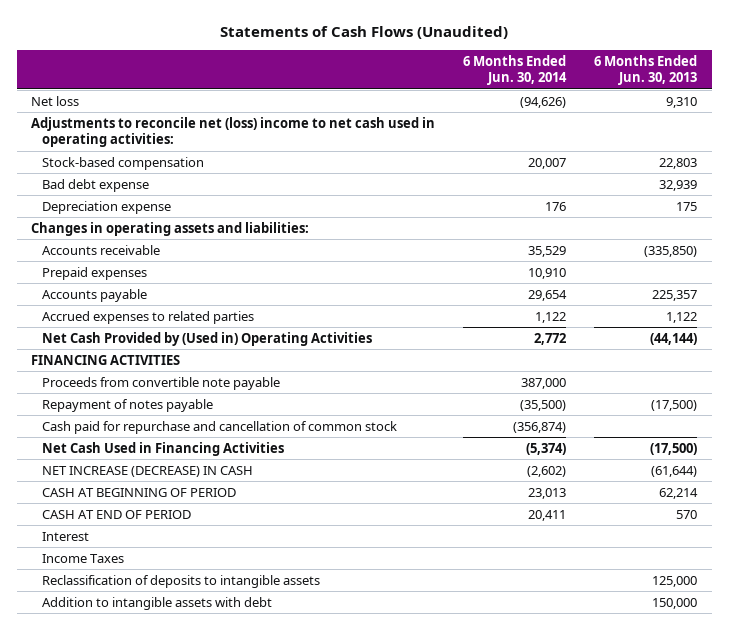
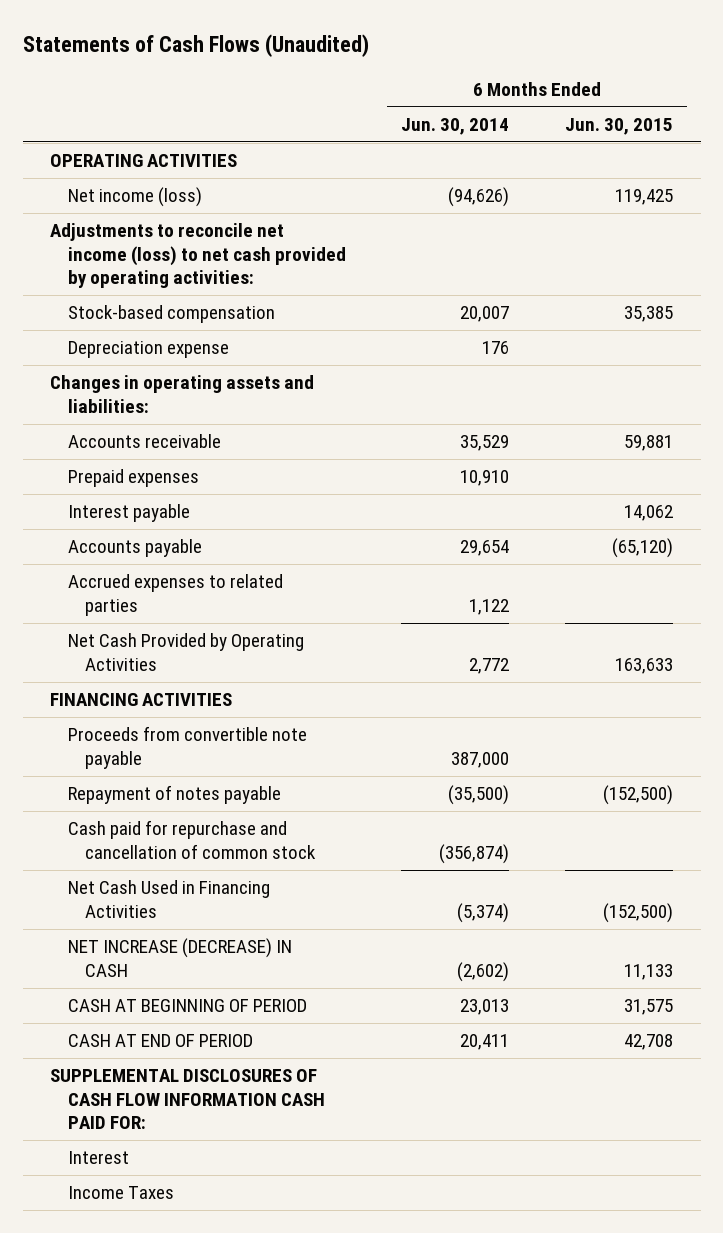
- | 6 Months Ended Jun. 30, 2014 | 6 Months Ended Jun. 30, 2013
+ | 6 Months Ended Jun. 30, 2014 | 6 Months Ended Jun. 30, 2015
- Net loss | (94,626) | 9,310
- Adjustments to reconcile net (loss) income to net cash used in operating activities:
+ OPERATING ACTIVITIES
+ Net income (loss) | (94,626) | 119,425
+ Adjustments to reconcile net income (loss) to net cash provided by operating activities:
- Bad debt expense | | 32,939
+ Interest payable | | 14,062
- Net Cash Provided by (Used in) Operating Activities | 2,772 | (44,144)
+ Net Cash Provided by Operating Activities | 2,772 | 163,633
+ SUPPLEMENTAL DISCLOSURES OF CASH FLOW INFORMATION CASH PAID FOR:
- Reclassification of deposits to intangible assets | | 125,000
- Addition to intangible assets with debt | | 150,000

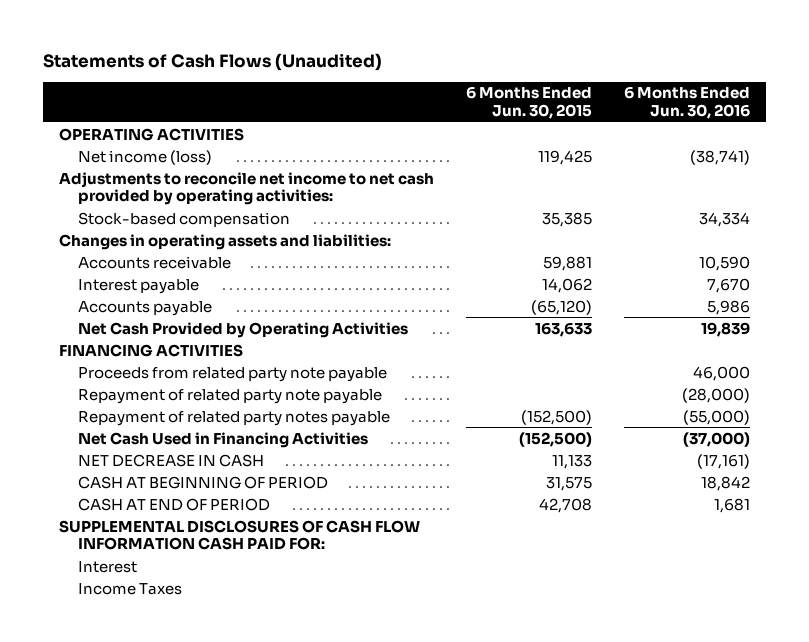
- | 6 Months Ended Jun. 30, 2014 | 6 Months Ended Jun. 30, 2015
+ | 6 Months Ended Jun. 30, 2015 | 6 Months Ended Jun. 30, 2016
- Adjustments to reconcile net income (loss) to net cash provided by operating activities:
+ Adjustments to reconcile net income to net cash provided by operating activities:
- Depreciation expense | 176 |
- Prepaid expenses | 10,910 |
- Accrued expenses to related parties | 1,122 |
- Proceeds from convertible note payable | 387,000 |
- Repayment of notes payable | (35,500) | (152,500)
- Cash paid for repurchase and cancellation of common stock | (356,874) |
+ Proceeds from related party note payable | | 46,000
+ Repayment of related party note payable | | (28,000)
+ Repayment of related party notes payable | (152,500) | (55,000)
- NET INCREASE (DECREASE) IN CASH | (2,602) | 11,133
+ NET DECREASE IN CASH | 11,133 | (17,161)

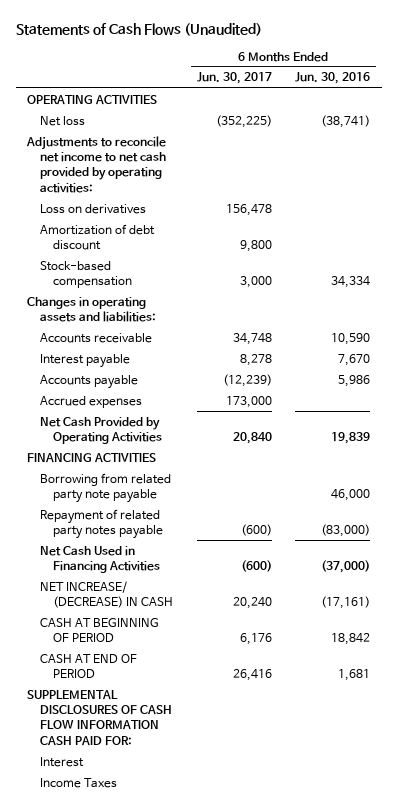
- | 6 Months Ended Jun. 30, 2015 | 6 Months Ended Jun. 30, 2016
+ | 6 Months Ended Jun. 30, 2017 | 6 Months Ended Jun. 30, 2016
- Net income (loss) | 119,425 | (38,741)
+ Net loss | (352,225) | (38,741)
+ Loss on derivatives | 156,478 |
+ Amortization of debt discount | 9,800 |
+ Accrued expenses | 173,000 |
- Proceeds from related party note payable | | 46,000
- Repayment of related party note payable | | (28,000)
- Repayment of related party notes payable | (152,500) | (55,000)
+ Borrowing from related party note payable | | 46,000
+ Repayment of related party notes payable | (600) | (83,000)
- NET DECREASE IN CASH | 11,133 | (17,161)
+ NET INCREASE/ (DECREASE) IN CASH | 20,240 | (17,161)

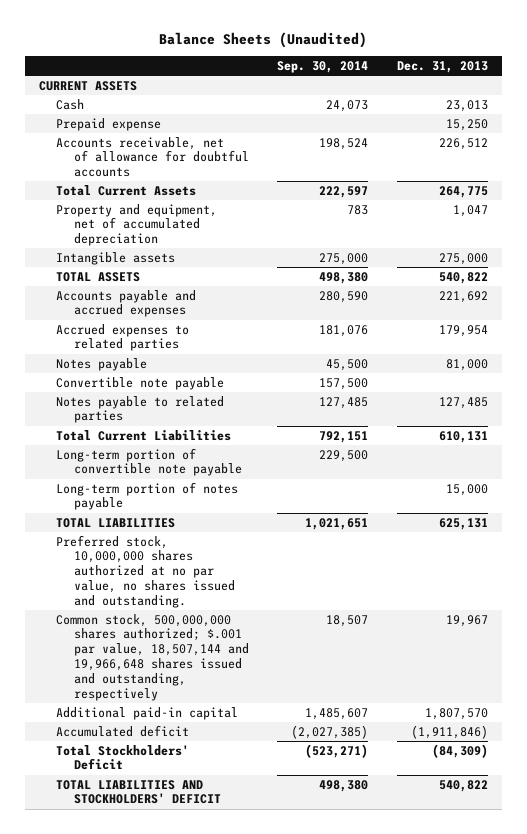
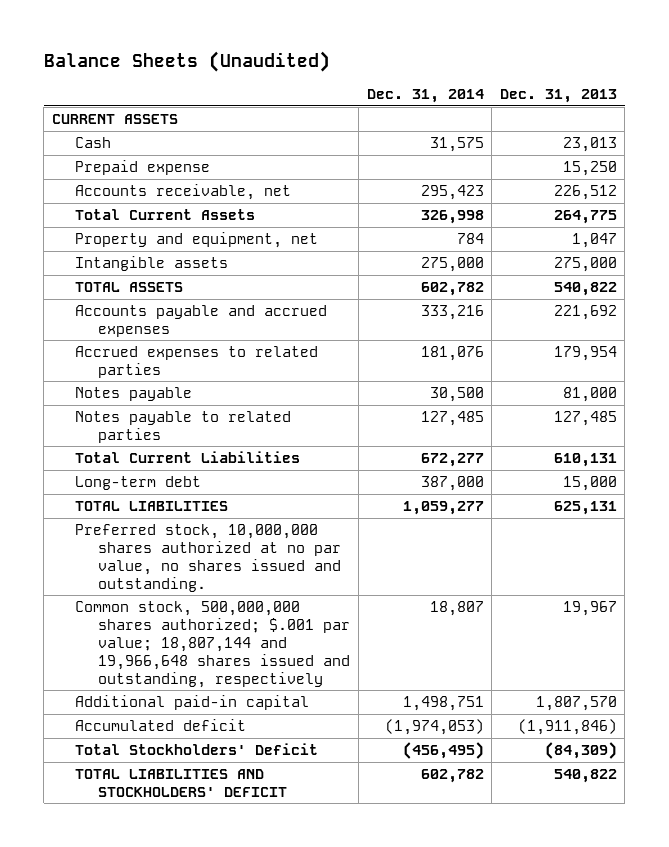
- | Sep. 30, 2014 | Dec. 31, 2013
+ | Dec. 31, 2014 | Dec. 31, 2013
- Accounts receivable, net of allowance for doubtful accounts | 198,524 | 226,512
+ Accounts receivable, net | 295,423 | 226,512
- Property and equipment, net of accumulated depreciation | 783 | 1,047
+ Property and equipment, net | 784 | 1,047
- Convertible note payable | 157,500 |
- Long-term portion of convertible note payable | 229,500 |
- Long-term portion of notes payable | | 15,000
+ Long-term debt | 387,000 | 15,000
- Common stock, 500,000,000 shares authorized; $.001 par value, 18,507,144 and 19,966,648 shares issued and outstanding, respectively | 18,507 | 19,967
+ Common stock, 500,000,000 shares authorized; $.001 par value; 18,807,144 and 19,966,648 shares issued and outstanding, respectively | 18,807 | 19,967

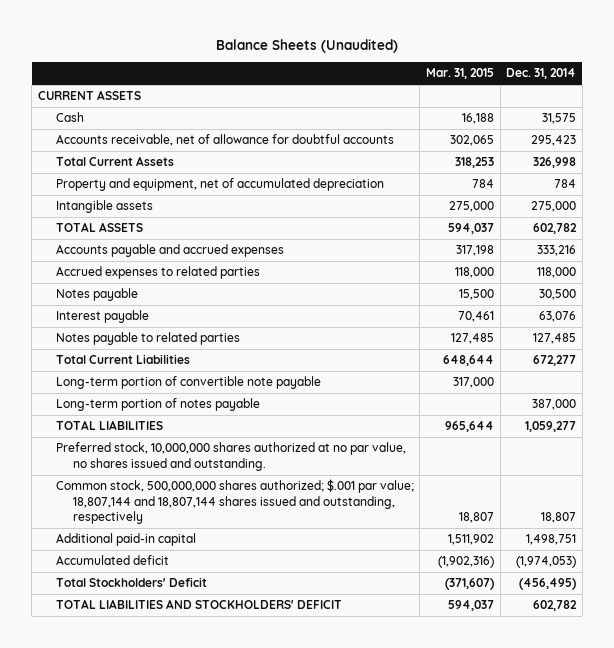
- | Dec. 31, 2014 | Dec. 31, 2013
+ | Mar. 31, 2015 | Dec. 31, 2014
- Prepaid expense | | 15,250
- Accounts receivable, net | 295,423 | 226,512
+ Accounts receivable, net of allowance for doubtful accounts | 302,065 | 295,423
- Property and equipment, net | 784 | 1,047
+ Property and equipment, net of accumulated depreciation | 784 | 784
- Accrued expenses to related parties | 181,076 | 179,954
+ Accrued expenses to related parties | 118,000 | 118,000
+ Interest payable | 70,461 | 63,076
- Long-term debt | 387,000 | 15,000
+ Long-term portion of convertible note payable | 317,000 |
+ Long-term portion of notes payable | | 387,000
- Common stock, 500,000,000 shares authorized; $.001 par value; 18,807,144 and 19,966,648 shares issued and outstanding, respectively | 18,807 | 19,967
+ Common stock, 500,000,000 shares authorized; $.001 par value; 18,807,144 and 18,807,144 shares issued and outstanding, respectively | 18,807 | 18,807

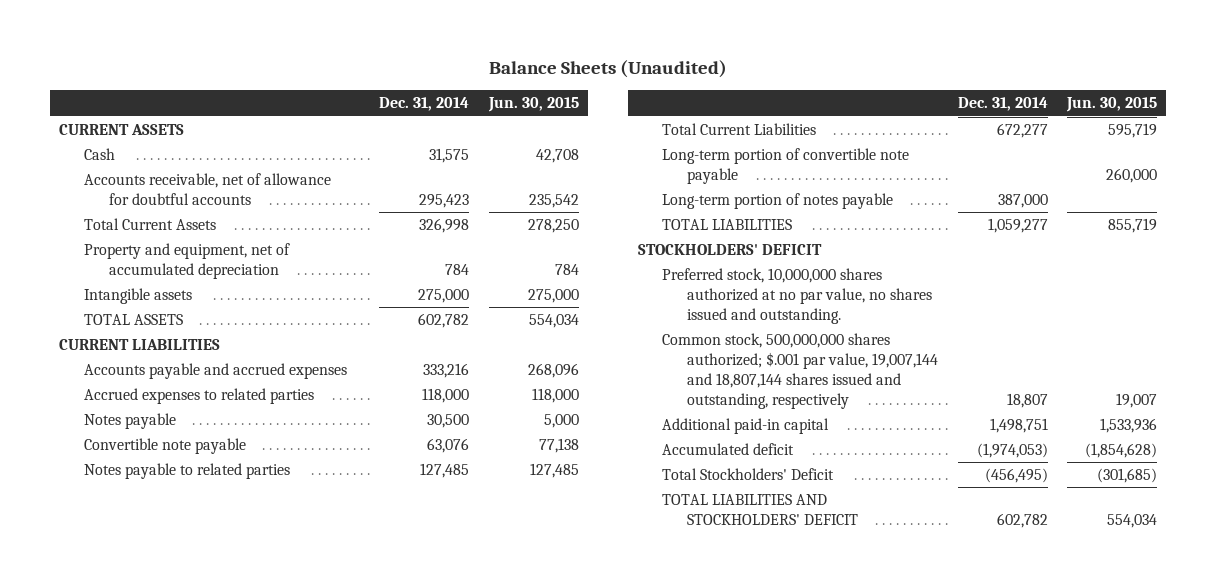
- | Mar. 31, 2015 | Dec. 31, 2014
+ | Dec. 31, 2014 | Jun. 30, 2015
+ CURRENT LIABILITIES
- Interest payable | 70,461 | 63,076
+ Convertible note payable | 63,076 | 77,138
+ STOCKHOLDERS' DEFICIT
- Common stock, 500,000,000 shares authorized; $.001 par value; 18,807,144 and 18,807,144 shares issued and outstanding, respectively | 18,807 | 18,807
+ Common stock, 500,000,000 shares authorized; $.001 par value, 19,007,144 and 18,807,144 shares issued and outstanding, respectively | 18,807 | 19,007

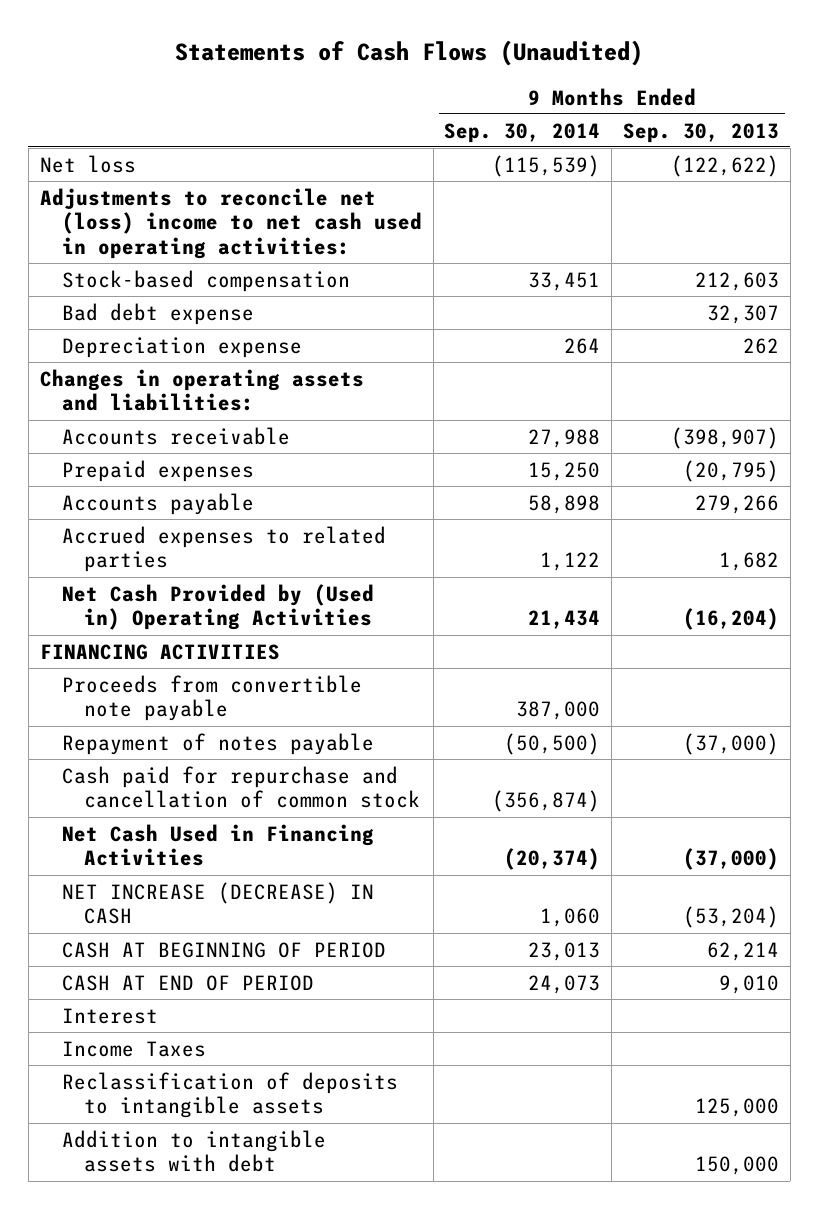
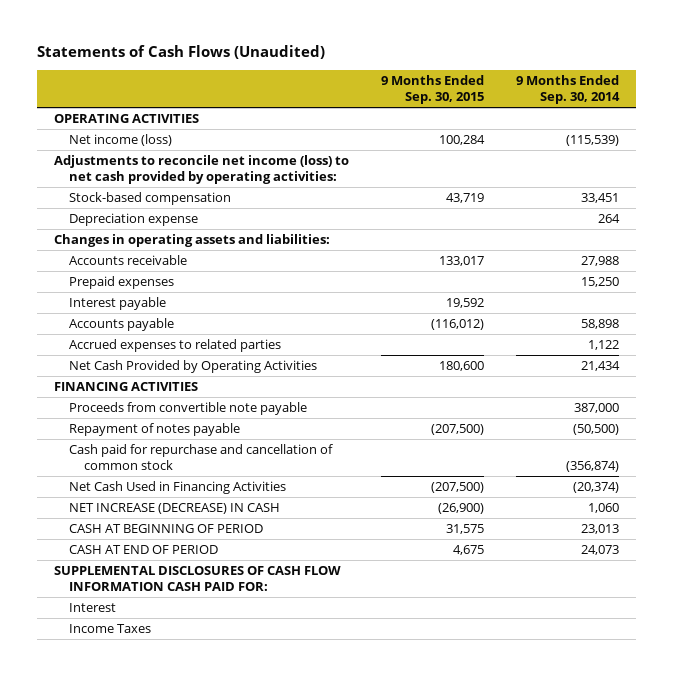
- | 9 Months Ended Sep. 30, 2014 | 9 Months Ended Sep. 30, 2013
+ | 9 Months Ended Sep. 30, 2015 | 9 Months Ended Sep. 30, 2014
- Net loss | (115,539) | (122,622)
- Adjustments to reconcile net (loss) income to net cash used in operating activities:
+ OPERATING ACTIVITIES
+ Net income (loss) | 100,284 | (115,539)
+ Adjustments to reconcile net income (loss) to net cash provided by operating activities:
- Bad debt expense | | 32,307
+ Interest payable | 19,592 |
- Net Cash Provided by (Used in) Operating Activities | 21,434 | (16,204)
+ Net Cash Provided by Operating Activities | 180,600 | 21,434
+ SUPPLEMENTAL DISCLOSURES OF CASH FLOW INFORMATION CASH PAID FOR:
- Reclassification of deposits to intangible assets | | 125,000
- Addition to intangible assets with debt | | 150,000

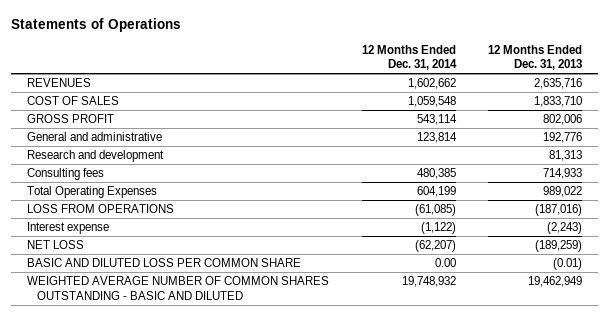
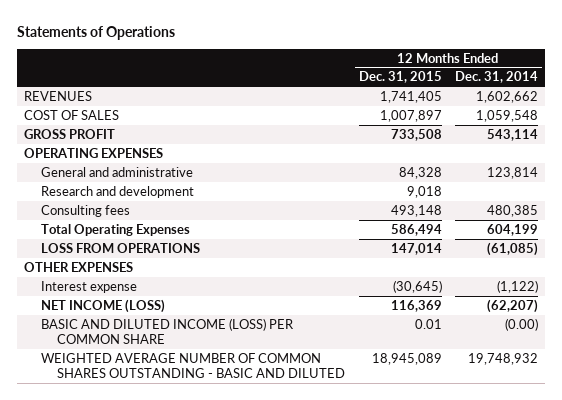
- | 12 Months Ended Dec. 31, 2014 | 12 Months Ended Dec. 31, 2013
+ | 12 Months Ended Dec. 31, 2015 | 12 Months Ended Dec. 31, 2014
+ OPERATING EXPENSES
+ OTHER EXPENSES
- NET LOSS | (62,207) | (189,259)
- BASIC AND DILUTED LOSS PER COMMON SHARE | 0.00 | (0.01)
+ NET INCOME (LOSS) | 116,369 | (62,207)
+ BASIC AND DILUTED INCOME (LOSS) PER COMMON SHARE | 0.01 | (0.00)

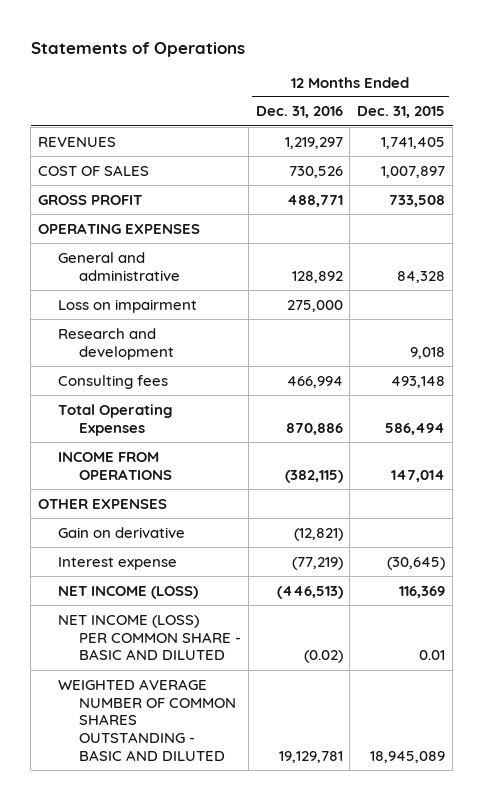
- | 12 Months Ended Dec. 31, 2015 | 12 Months Ended Dec. 31, 2014
+ | 12 Months Ended Dec. 31, 2016 | 12 Months Ended Dec. 31, 2015
+ Loss on impairment | 275,000 |
- LOSS FROM OPERATIONS | 147,014 | (61,085)
+ INCOME FROM OPERATIONS | (382,115) | 147,014
+ Gain on derivative | (12,821) |
- BASIC AND DILUTED INCOME (LOSS) PER COMMON SHARE | 0.01 | (0.00)
+ NET INCOME (LOSS) PER COMMON SHARE - BASIC AND DILUTED | (0.02) | 0.01

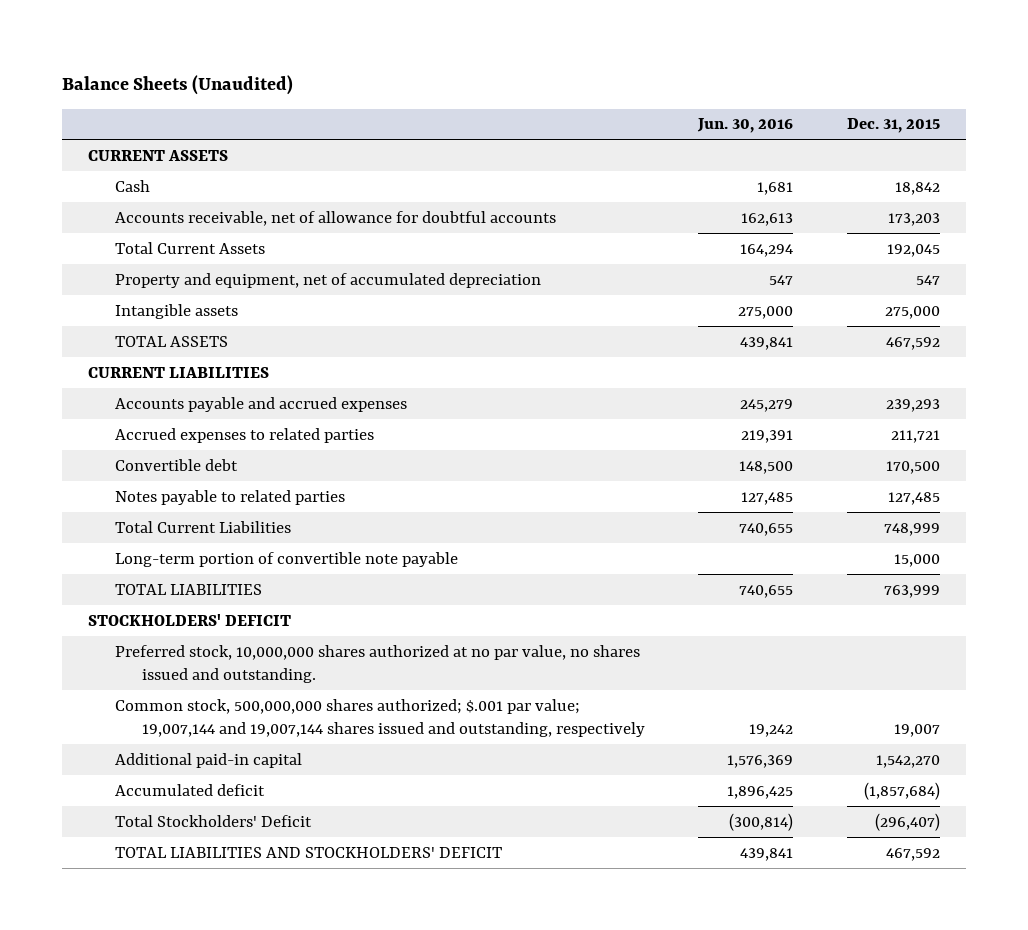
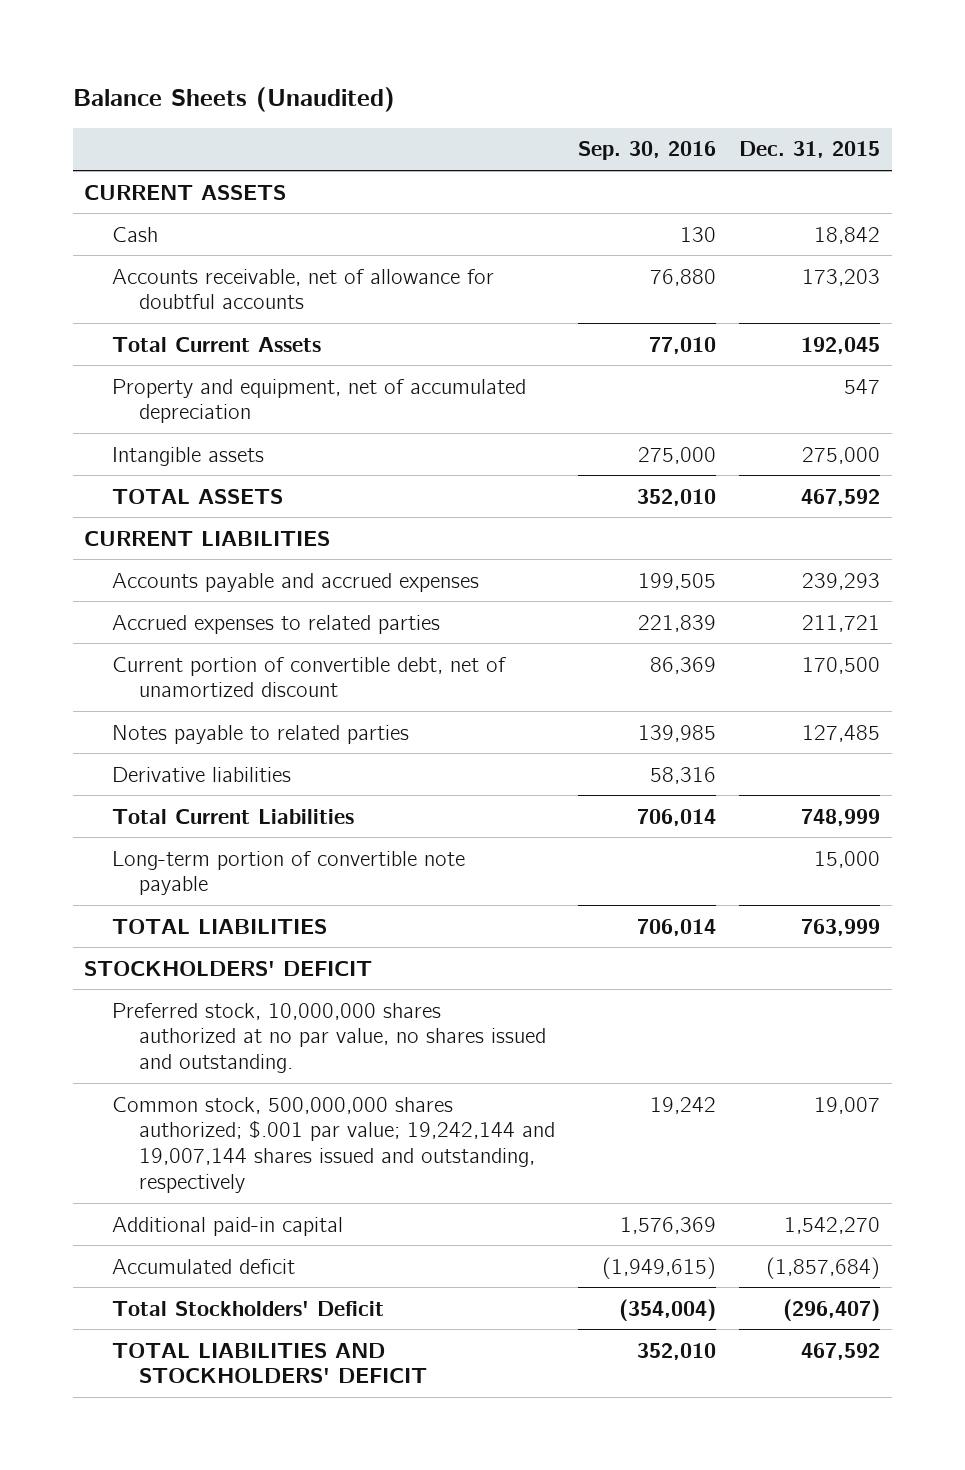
- | Jun. 30, 2016 | Dec. 31, 2015
+ | Sep. 30, 2016 | Dec. 31, 2015
- Convertible debt | 148,500 | 170,500
+ Current portion of convertible debt, net of unamortized discount | 86,369 | 170,500
+ Derivative liabilities | 58,316 |
- Common stock, 500,000,000 shares authorized; $.001 par value; 19,007,144 and 19,007,144 shares issued and outstanding, respectively | 19,242 | 19,007
+ Common stock, 500,000,000 shares authorized; $.001 par value; 19,242,144 and 19,007,144 shares issued and outstanding, respectively | 19,242 | 19,007

